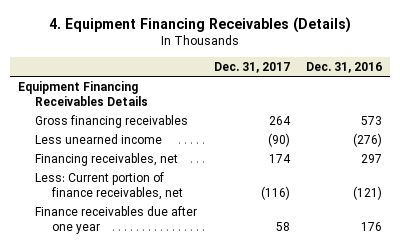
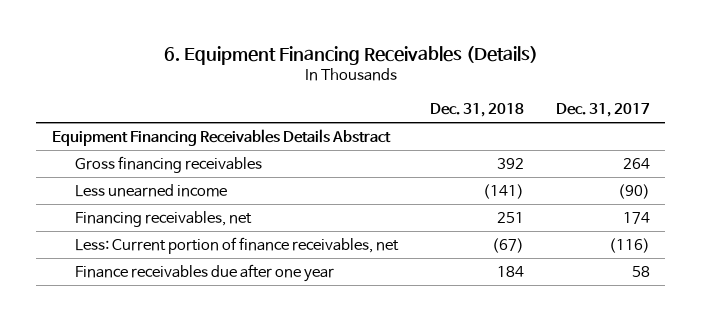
- 4. Equipment Financing Receivables (Details)
+ 6. Equipment Financing Receivables (Details)
- | Dec. 31, 2017 | Dec. 31, 2016
+ | Dec. 31, 2018 | Dec. 31, 2017
- Equipment Financing Receivables Details
+ Equipment Financing Receivables Details Abstract

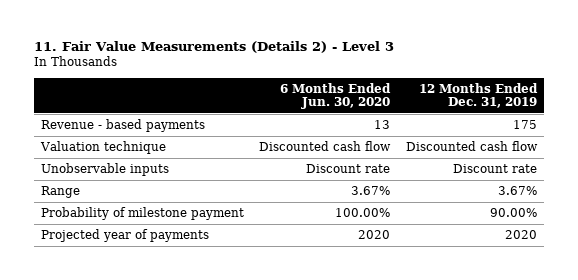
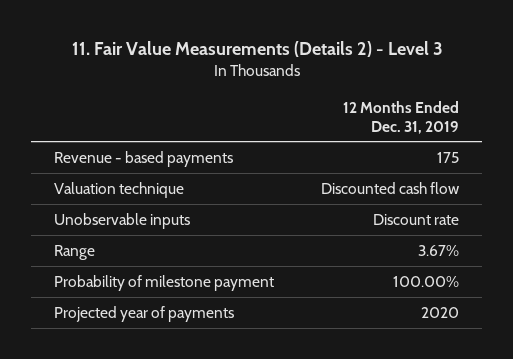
- | 6 Months Ended Jun. 30, 2020 | 12 Months Ended Dec. 31, 2019
+ | 12 Months Ended Dec. 31, 2019
- Probability of milestone payment | 100.00% | 90.00%
+ Probability of milestone payment | 100.00%

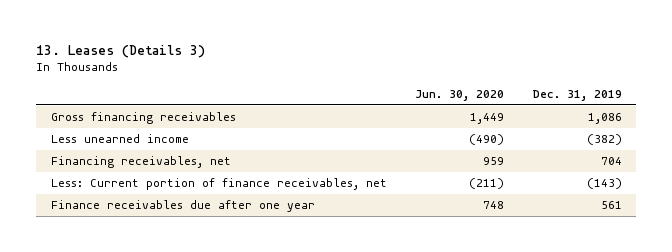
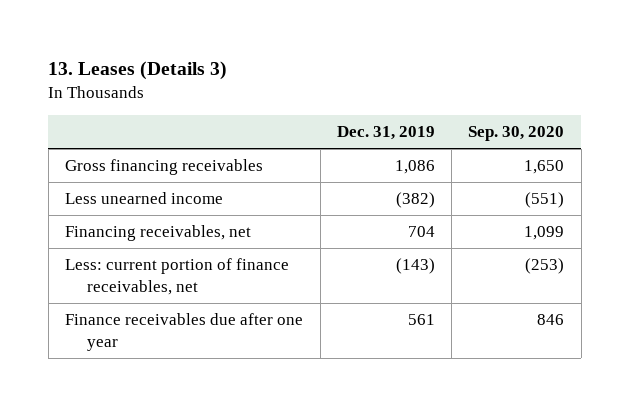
- | Jun. 30, 2020 | Dec. 31, 2019
+ | Dec. 31, 2019 | Sep. 30, 2020
- Less: Current portion of finance receivables, net | (211) | (143)
+ Less: current portion of finance receivables, net | (143) | (253)

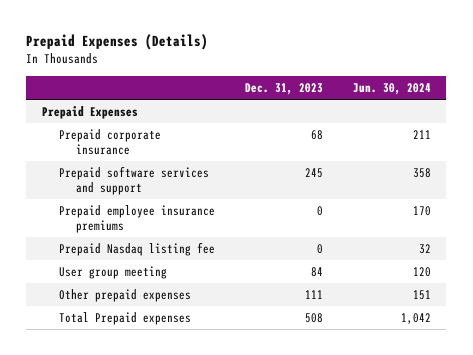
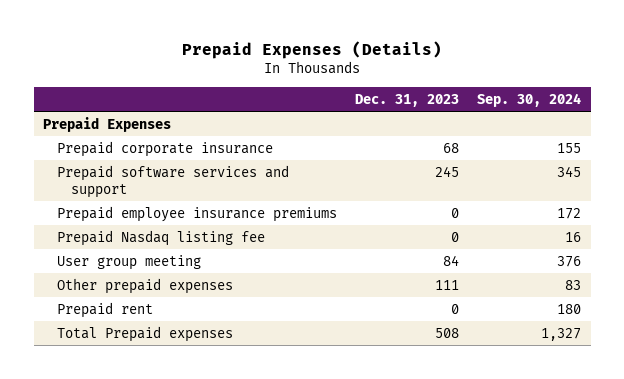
- | Dec. 31, 2023 | Jun. 30, 2024
+ | Dec. 31, 2023 | Sep. 30, 2024
+ Prepaid rent | 0 | 180

